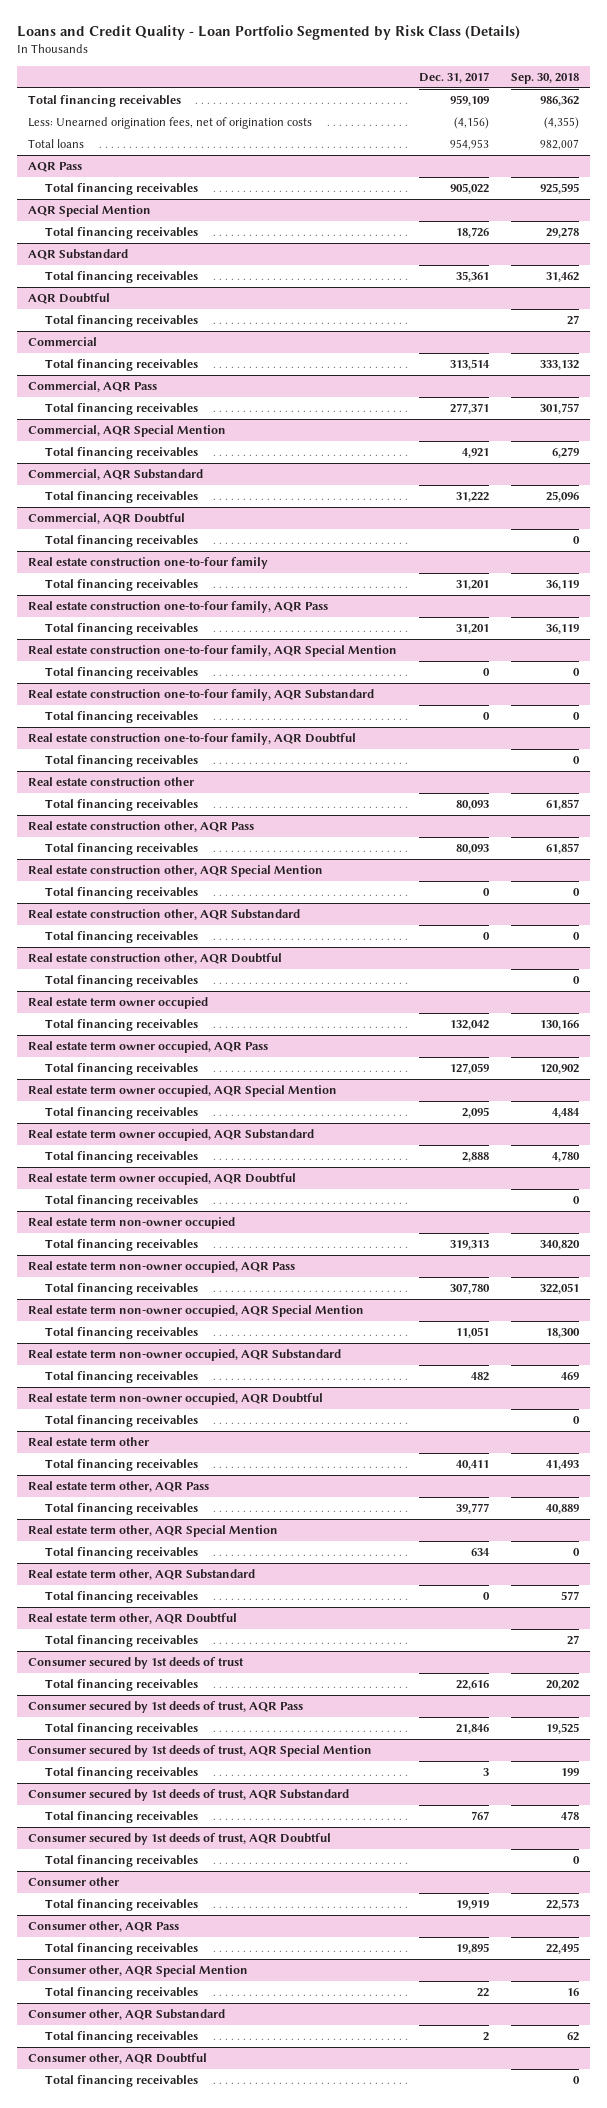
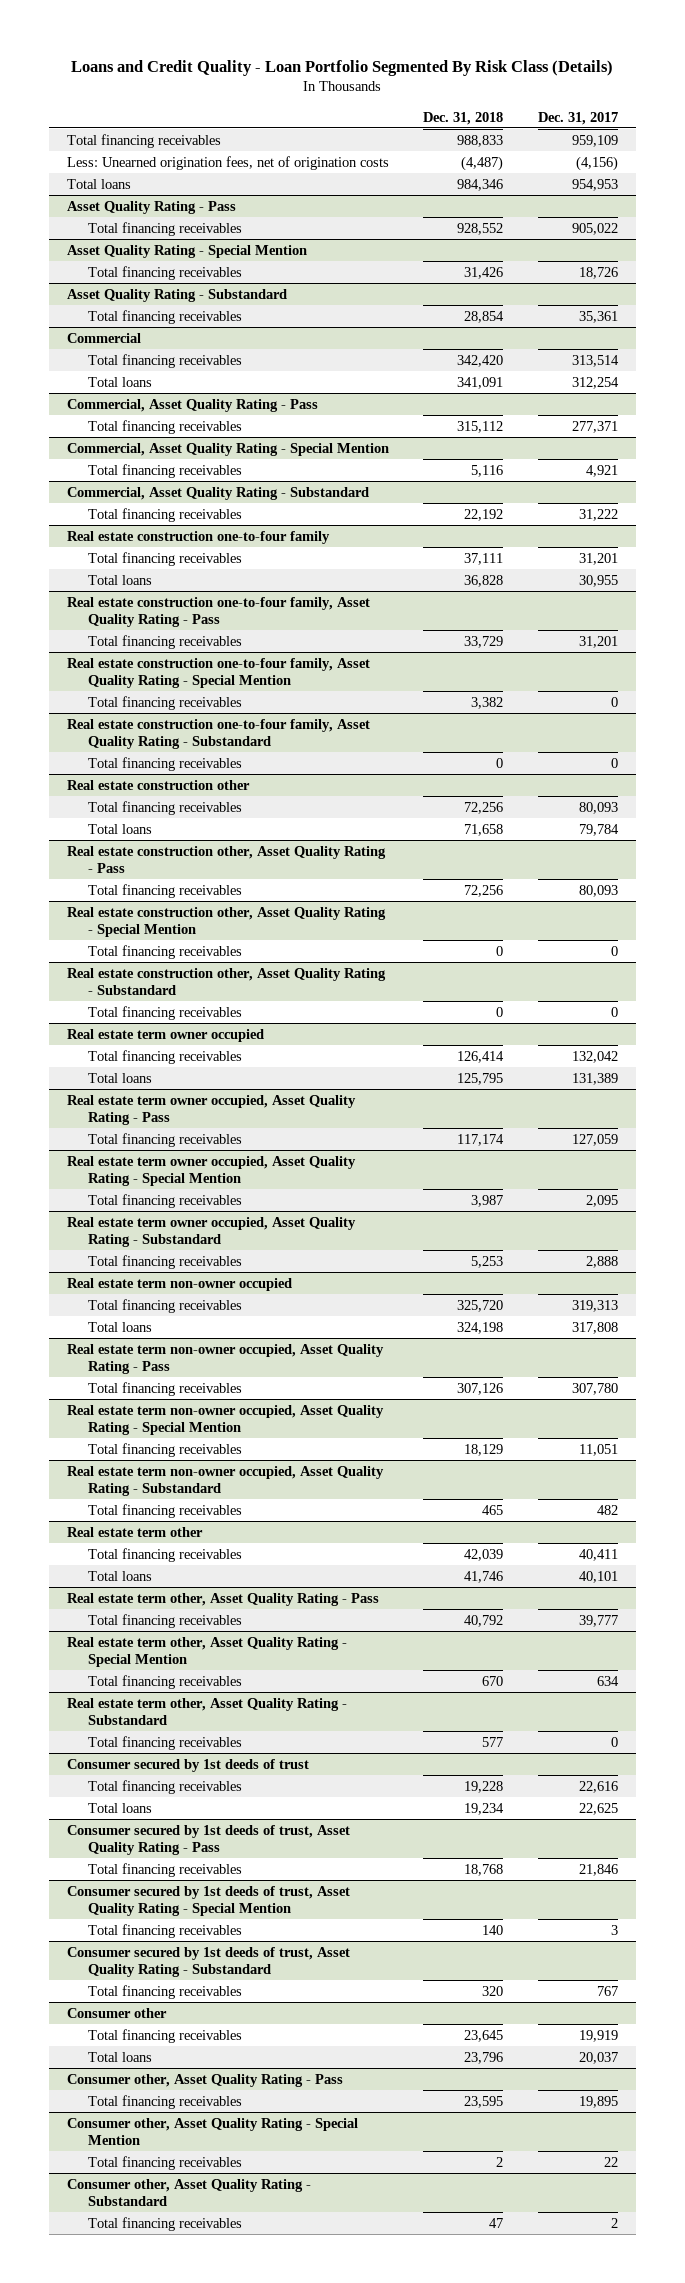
- Loans and Credit Quality - Loan Portfolio Segmented by Risk Class (Details)
+ Loans and Credit Quality - Loan Portfolio Segmented By Risk Class (Details)
- | Dec. 31, 2017 | Sep. 30, 2018
+ | Dec. 31, 2018 | Dec. 31, 2017
- AQR Pass
+ Asset Quality Rating - Pass
- AQR Special Mention
+ Asset Quality Rating - Special Mention
- AQR Substandard
+ Asset Quality Rating - Substandard
- AQR Doubtful
- Total financing receivables | | 27
- Commercial, AQR Pass
@ Commercial
+ Total loans | 341,091 | 312,254
+ Commercial, Asset Quality Rating - Pass
- Commercial, AQR Special Mention
+ Commercial, Asset Quality Rating - Special Mention
- Commercial, AQR Substandard
+ Commercial, Asset Quality Rating - Substandard
- Commercial, AQR Doubtful
- Total financing receivables | | 0
- Real estate construction one-to-four family, AQR Pass
@ Real estate construction one-to-four family
+ Total loans | 36,828 | 30,955
+ Real estate construction one-to-four family, Asset Quality Rating - Pass
- Real estate construction one-to-four family, AQR Special Mention
+ Real estate construction one-to-four family, Asset Quality Rating - Special Mention
- Real estate construction one-to-four family, AQR Substandard
+ Real estate construction one-to-four family, Asset Quality Rating - Substandard
- Real estate construction one-to-four family, AQR Doubtful
- Total financing receivables | | 0
- Real estate construction other, AQR Pass
@ Real estate construction other
+ Total loans | 71,658 | 79,784
+ Real estate construction other, Asset Quality Rating - Pass
- Real estate construction other, AQR Special Mention
+ Real estate construction other, Asset Quality Rating - Special Mention
- Real estate construction other, AQR Substandard
+ Real estate construction other, Asset Quality Rating - Substandard
- Real estate construction other, AQR Doubtful
- Total financing receivables | | 0
- Real estate term owner occupied, AQR Pass
@ Real estate term owner occupied
+ Total loans | 125,795 | 131,389
+ Real estate term owner occupied, Asset Quality Rating - Pass
- Real estate term owner occupied, AQR Special Mention
+ Real estate term owner occupied, Asset Quality Rating - Special Mention
- Real estate term owner occupied, AQR Substandard
+ Real estate term owner occupied, Asset Quality Rating - Substandard
- Real estate term owner occupied, AQR Doubtful
- Total financing receivables | | 0
- Real estate term non-owner occupied, AQR Pass
@ Real estate term non-owner occupied
+ Total loans | 324,198 | 317,808
+ Real estate term non-owner occupied, Asset Quality Rating - Pass
- Real estate term non-owner occupied, AQR Special Mention
+ Real estate term non-owner occupied, Asset Quality Rating - Special Mention
- Real estate term non-owner occupied, AQR Substandard
+ Real estate term non-owner occupied, Asset Quality Rating - Substandard
- Real estate term non-owner occupied, AQR Doubtful
- Total financing receivables | | 0
- Real estate term other, AQR Pass
@ Real estate term other
+ Total loans | 41,746 | 40,101
+ Real estate term other, Asset Quality Rating - Pass
- Real estate term other, AQR Special Mention
+ Real estate term other, Asset Quality Rating - Special Mention
- Real estate term other, AQR Substandard
+ Real estate term other, Asset Quality Rating - Substandard
- Real estate term other, AQR Doubtful
- Total financing receivables | | 27
- Consumer secured by 1st deeds of trust, AQR Pass
@ Consumer secured by 1st deeds of trust
+ Total loans | 19,234 | 22,625
+ Consumer secured by 1st deeds of trust, Asset Quality Rating - Pass
- Consumer secured by 1st deeds of trust, AQR Special Mention
+ Consumer secured by 1st deeds of trust, Asset Quality Rating - Special Mention
- Consumer secured by 1st deeds of trust, AQR Substandard
+ Consumer secured by 1st deeds of trust, Asset Quality Rating - Substandard
- Consumer secured by 1st deeds of trust, AQR Doubtful
- Total financing receivables | | 0
- Consumer other, AQR Pass
@ Consumer other
+ Total loans | 23,796 | 20,037
+ Consumer other, Asset Quality Rating - Pass
- Consumer other, AQR Special Mention
+ Consumer other, Asset Quality Rating - Special Mention
- Consumer other, AQR Substandard
+ Consumer other, Asset Quality Rating - Substandard
- Consumer other, AQR Doubtful
- Total financing receivables | | 0

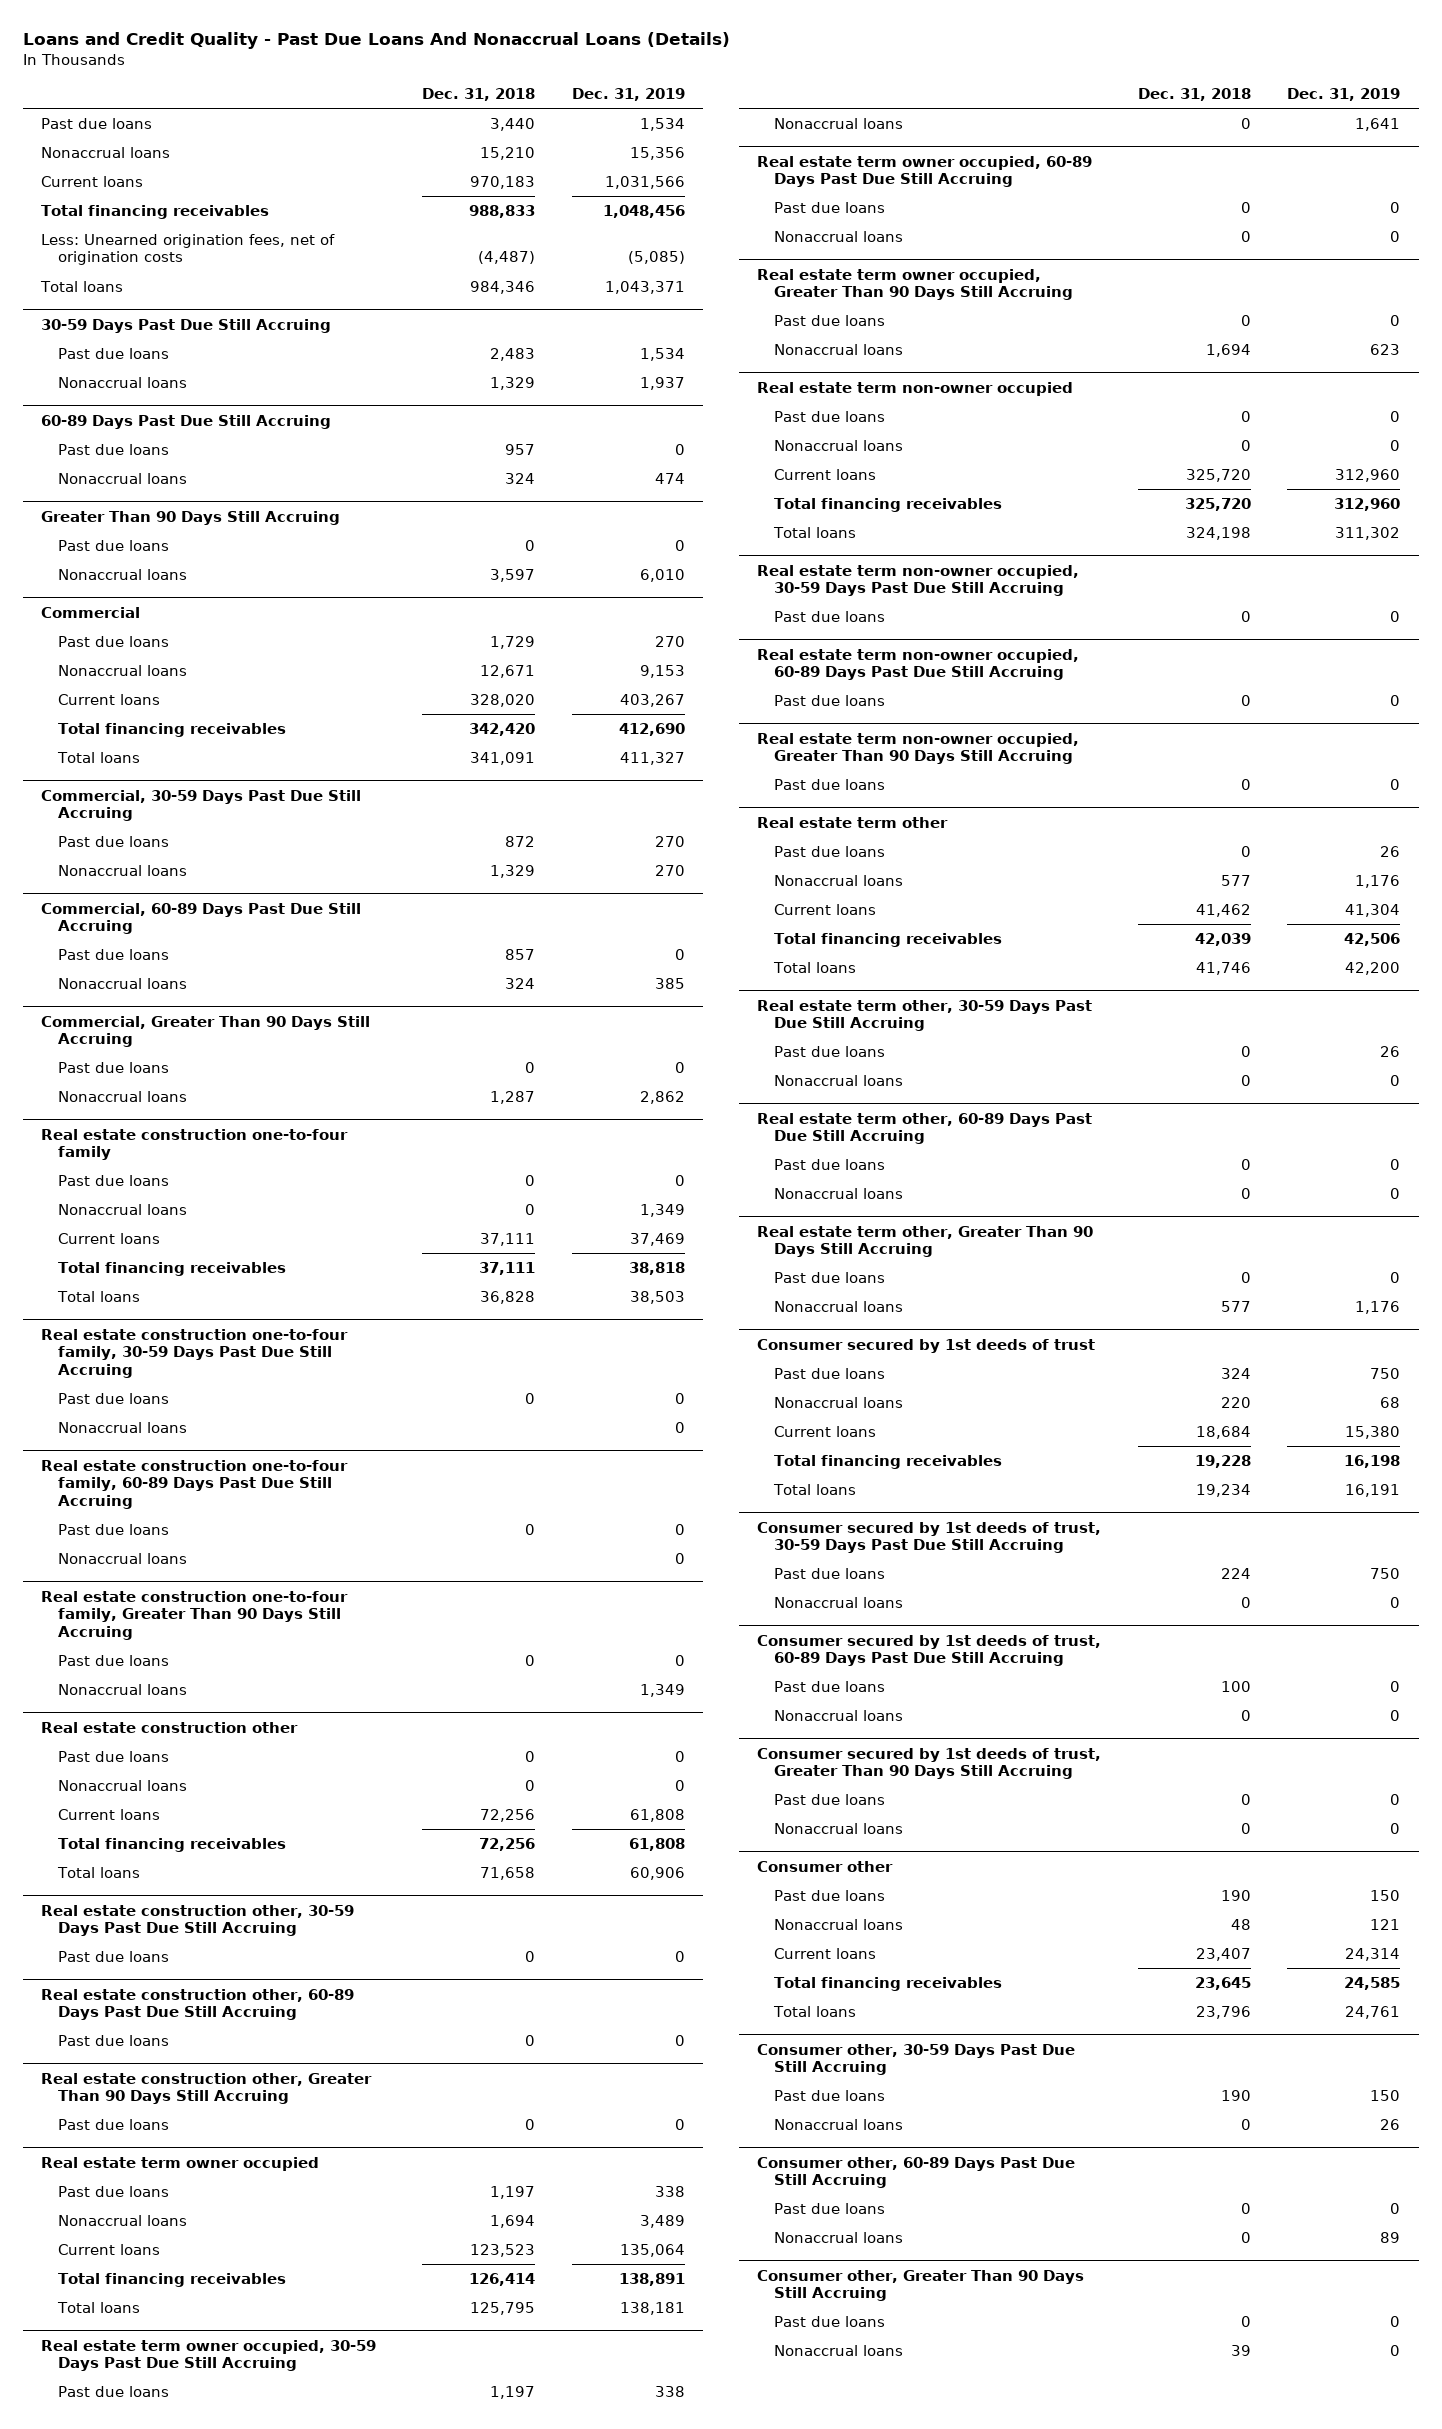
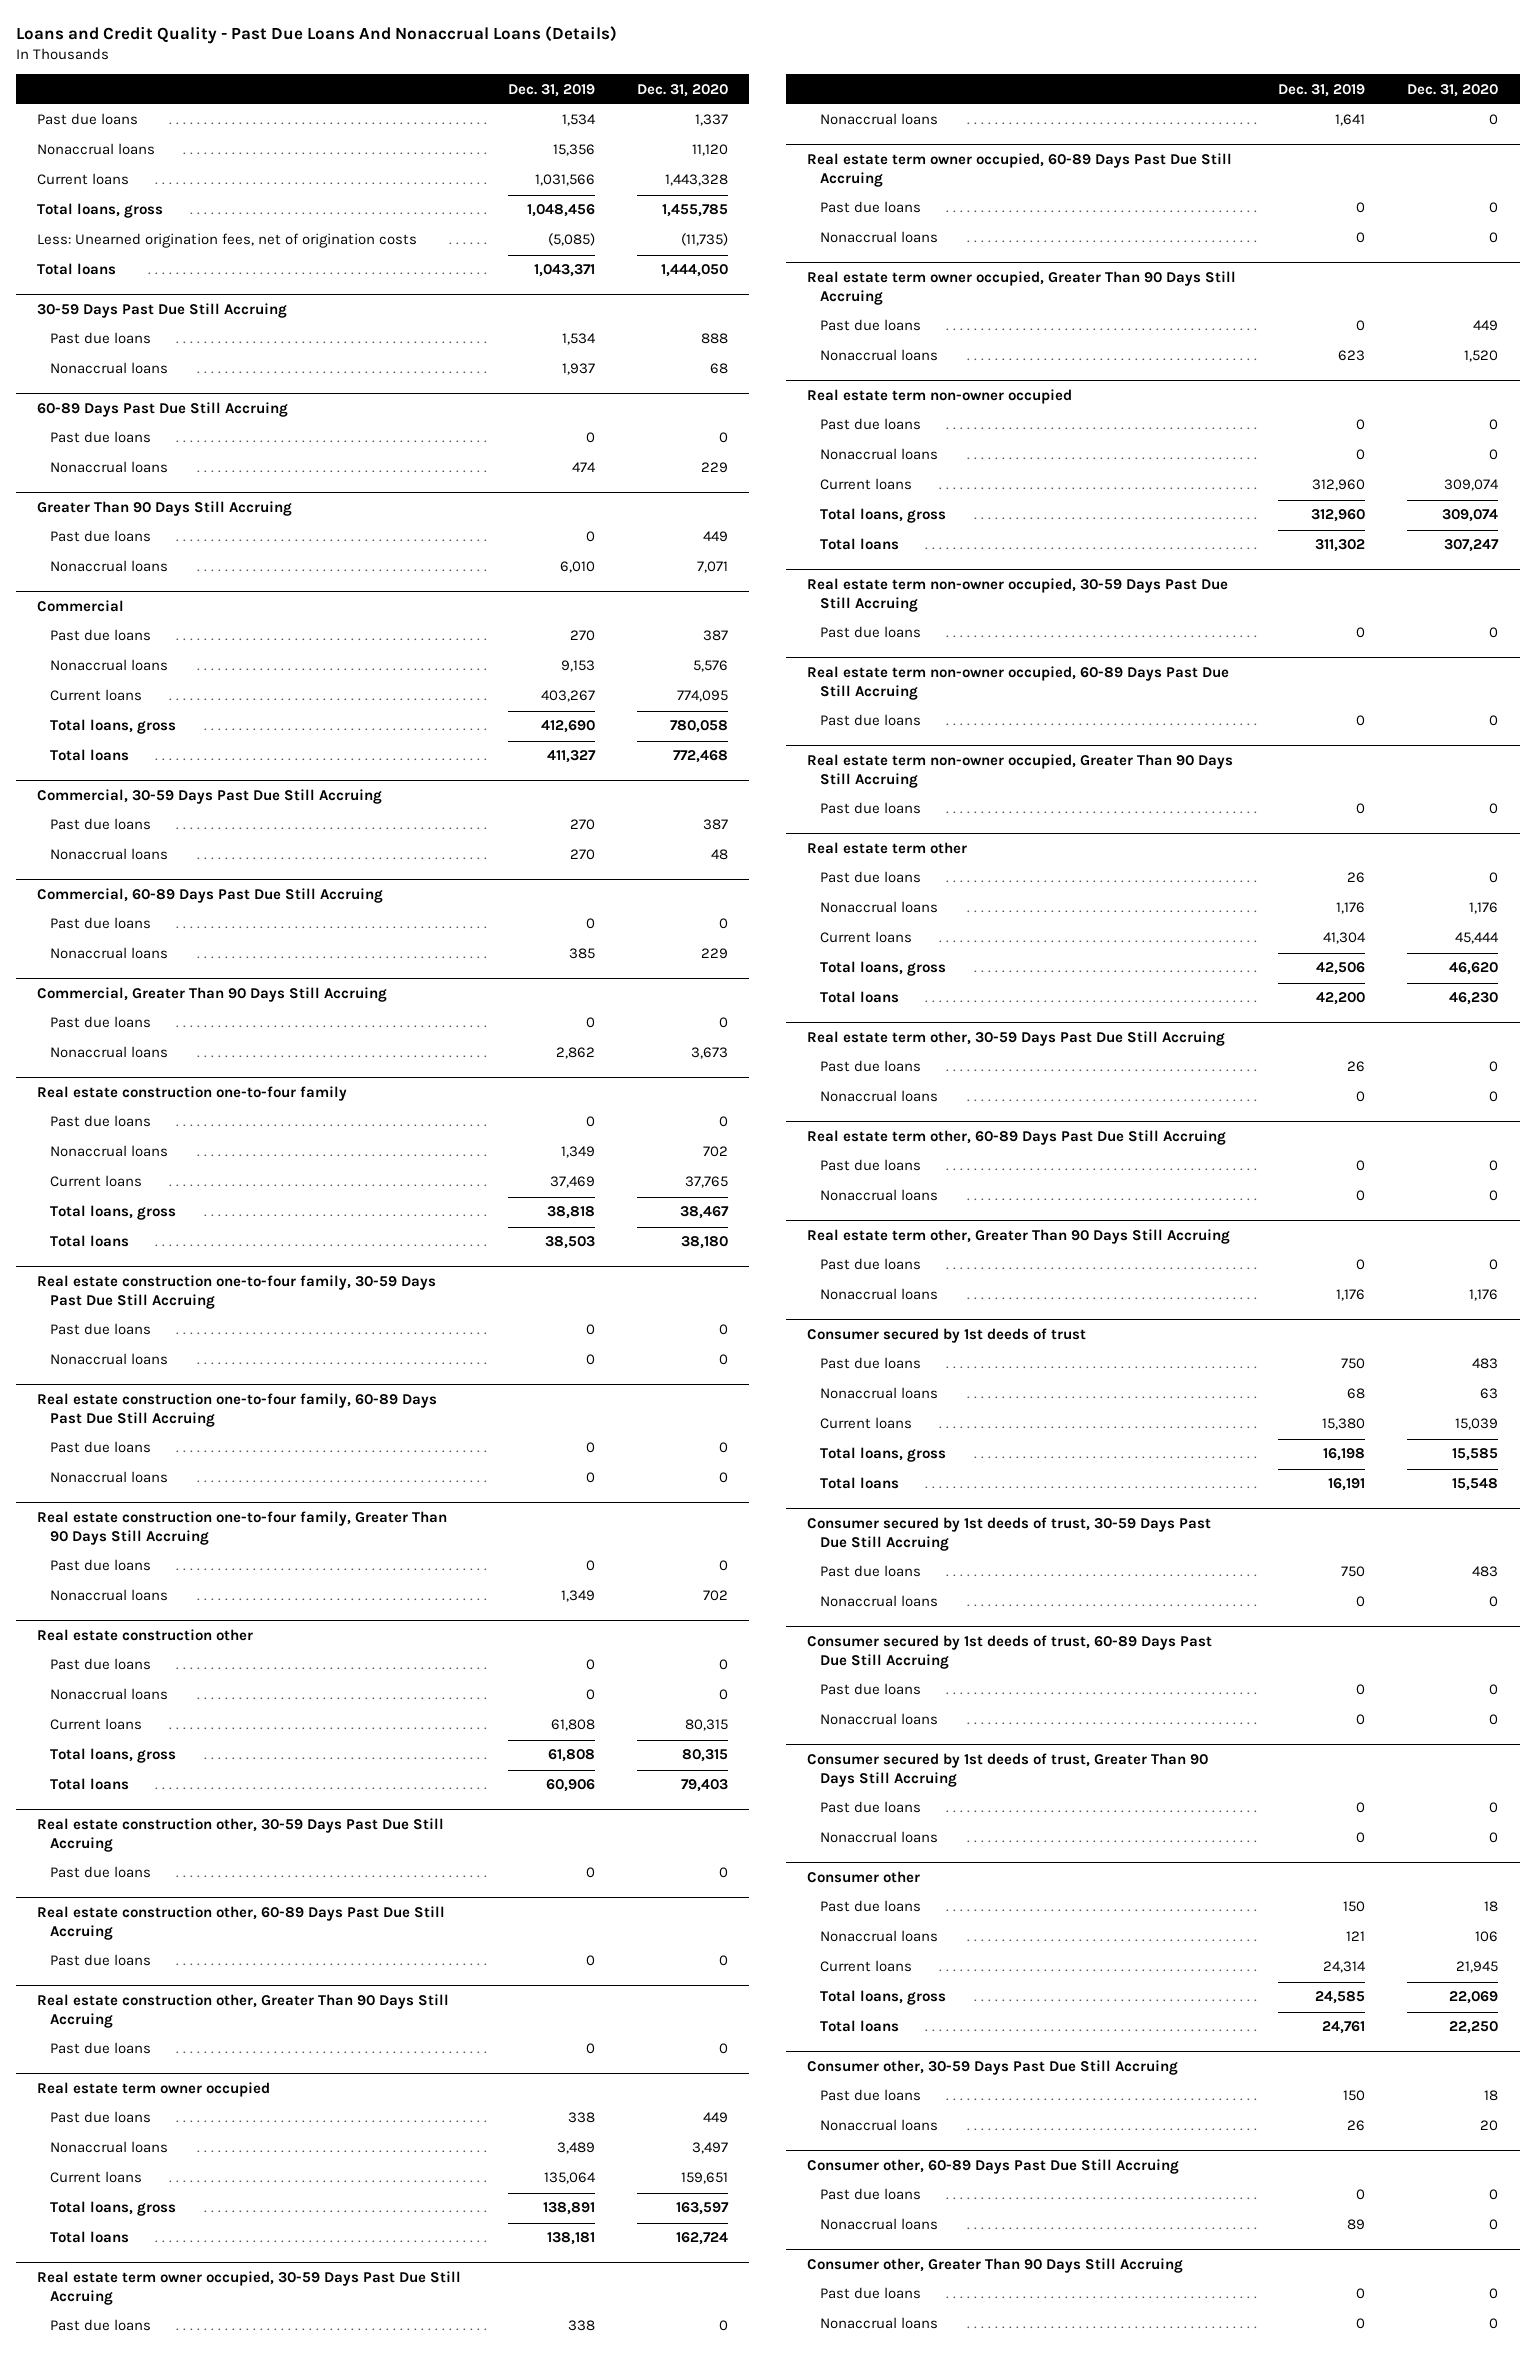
- | Dec. 31, 2018 | Dec. 31, 2019
+ | Dec. 31, 2019 | Dec. 31, 2020
- Total financing receivables | 988,833 | 1,048,456
+ Total loans, gross | 1,048,456 | 1,455,785
@ Commercial
- Total financing receivables | 342,420 | 412,690
+ Total loans, gross | 412,690 | 780,058
@ Real estate construction one-to-four family
- Total financing receivables | 37,111 | 38,818
+ Total loans, gross | 38,818 | 38,467
@ Real estate construction other
- Total financing receivables | 72,256 | 61,808
+ Total loans, gross | 61,808 | 80,315
@ Real estate term owner occupied
- Total financing receivables | 126,414 | 138,891
+ Total loans, gross | 138,891 | 163,597
@ Real estate term non-owner occupied
- Total financing receivables | 325,720 | 312,960
+ Total loans, gross | 312,960 | 309,074
@ Real estate term other
- Total financing receivables | 42,039 | 42,506
+ Total loans, gross | 42,506 | 46,620
@ Consumer secured by 1st deeds of trust
- Total financing receivables | 19,228 | 16,198
+ Total loans, gross | 16,198 | 15,585
@ Consumer other
- Total financing receivables | 23,645 | 24,585
+ Total loans, gross | 24,585 | 22,069

